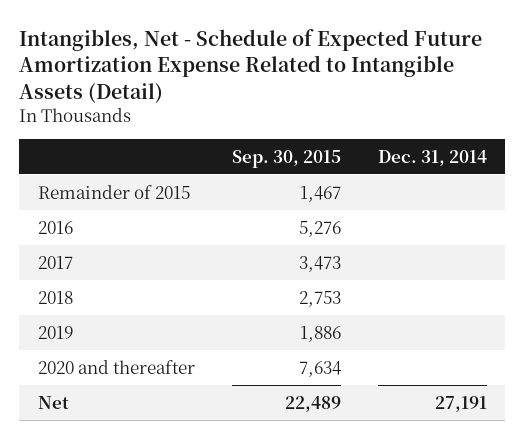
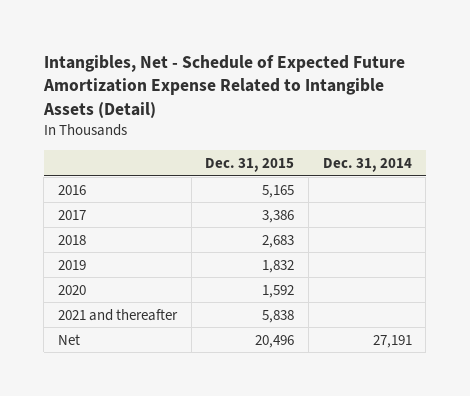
- | Sep. 30, 2015 | Dec. 31, 2014
+ | Dec. 31, 2015 | Dec. 31, 2014
- Remainder of 2015 | 1,467 |
- 2020 and thereafter | 7,634 |
+ 2020 | 1,592 |
+ 2021 and thereafter | 5,838 |

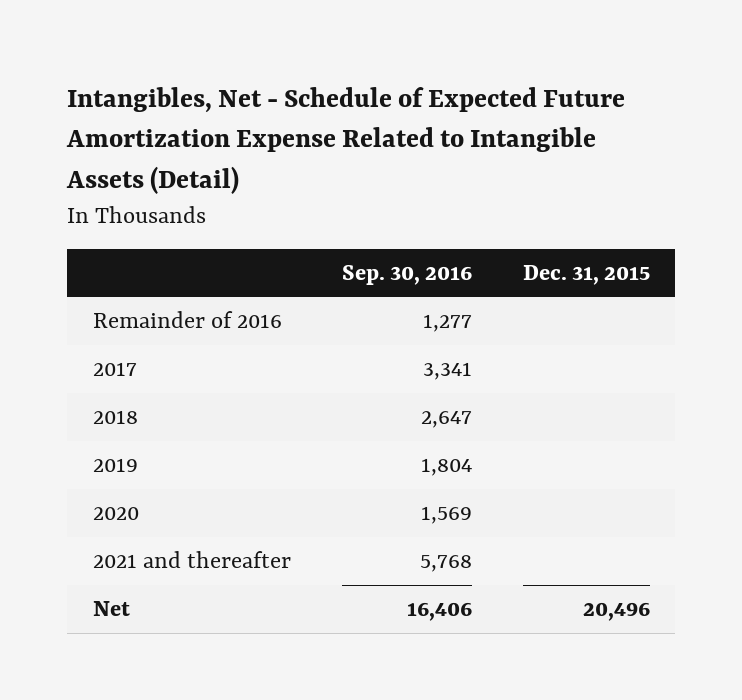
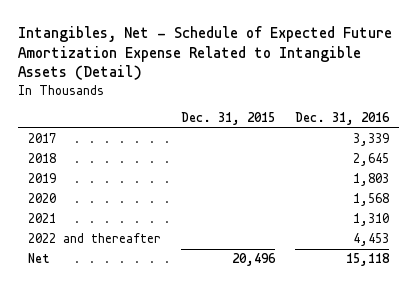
- | Sep. 30, 2016 | Dec. 31, 2015
+ | Dec. 31, 2015 | Dec. 31, 2016
- Remainder of 2016 | 1,277 |
- 2021 and thereafter | 5,768 |
+ 2021 | | 1,310
+ 2022 and thereafter | | 4,453

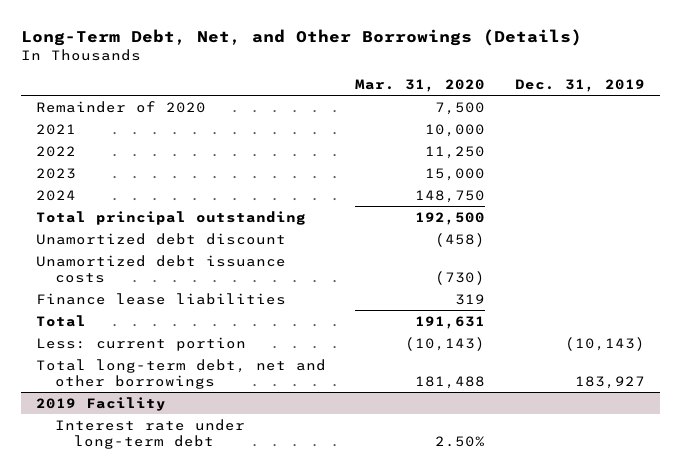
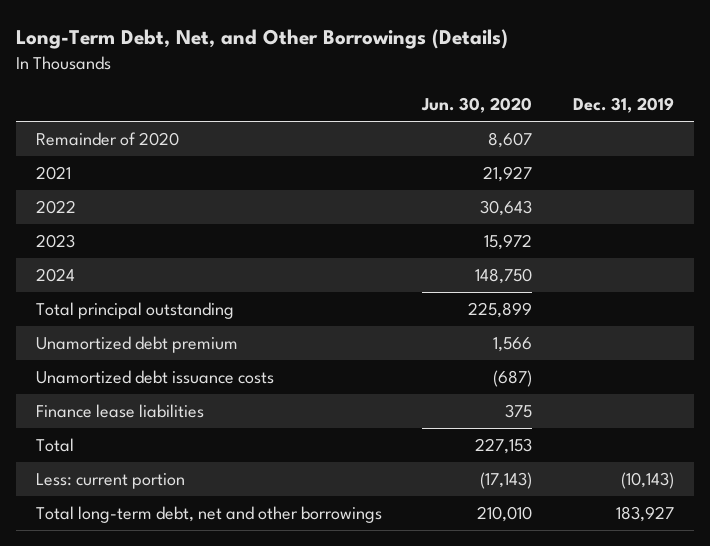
- | Mar. 31, 2020 | Dec. 31, 2019
+ | Jun. 30, 2020 | Dec. 31, 2019
- Unamortized debt discount | (458) |
+ Unamortized debt premium | 1,566 |
- 2019 Facility
- Interest rate under long-term debt | 2.50% |

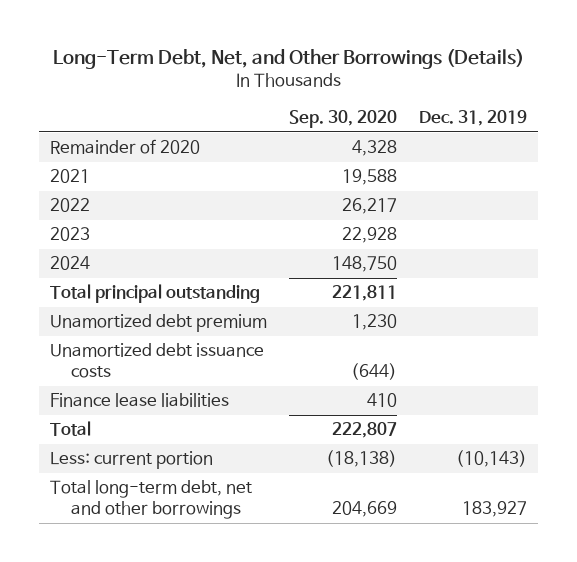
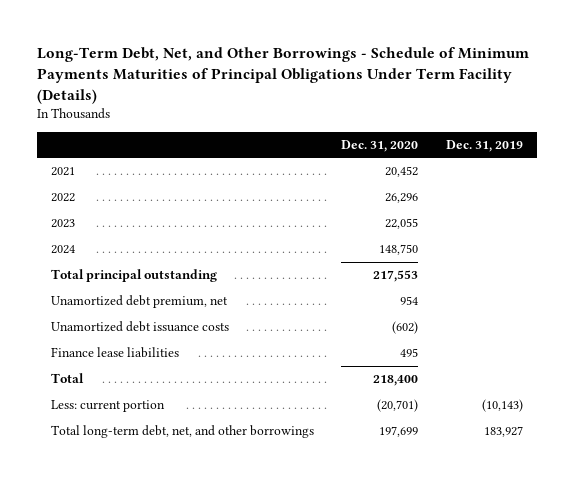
- Long-Term Debt, Net, and Other Borrowings (Details)
+ Long-Term Debt, Net, and Other Borrowings - Schedule of Minimum Payments Maturities of Principal Obligations Under Term Facility (Details)
- | Sep. 30, 2020 | Dec. 31, 2019
+ | Dec. 31, 2020 | Dec. 31, 2019
- Remainder of 2020 | 4,328 |
- Unamortized debt premium | 1,230 |
+ Unamortized debt premium, net | 954 |
- Total long-term debt, net and other borrowings | 204,669 | 183,927
+ Total long-term debt, net, and other borrowings | 197,699 | 183,927

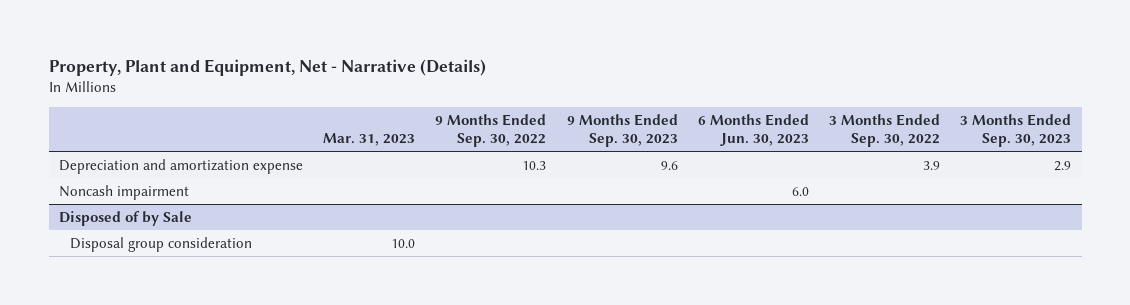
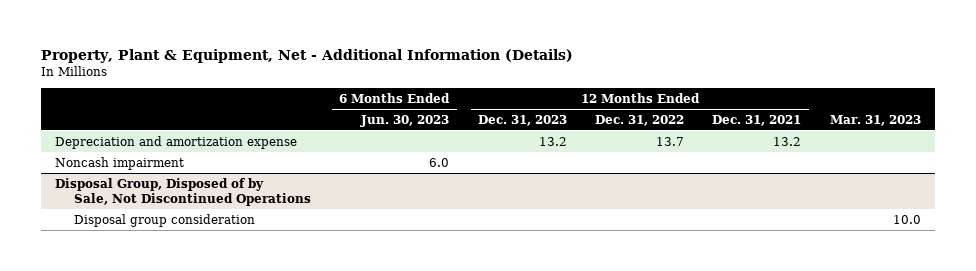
- Property, Plant and Equipment, Net - Narrative (Details)
+ Property, Plant & Equipment, Net - Additional Information (Details)
- | Mar. 31, 2023 | 9 Months Ended Sep. 30, 2022 | 9 Months Ended Sep. 30, 2023 | 6 Months Ended Jun. 30, 2023 | 3 Months Ended Sep. 30, 2022 | 3 Months Ended Sep. 30, 2023
+ | 6 Months Ended Jun. 30, 2023 | 12 Months Ended Dec. 31, 2023 | 12 Months Ended Dec. 31, 2022 | 12 Months Ended Dec. 31, 2021 | Mar. 31, 2023
- Disposed of by Sale
+ Disposal Group, Disposed of by Sale, Not Discontinued Operations

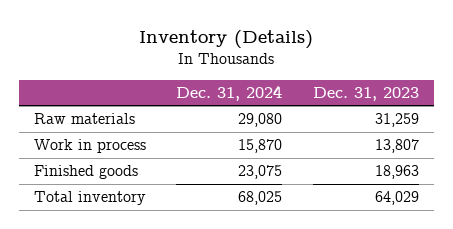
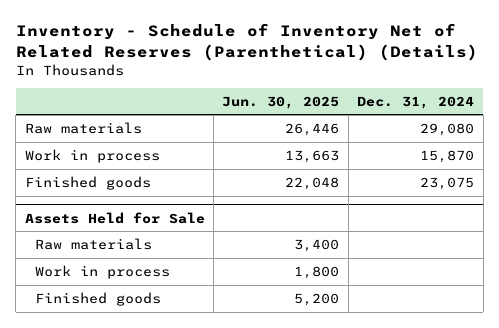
- Inventory (Details)
+ Inventory - Schedule of Inventory Net of Related Reserves (Parenthetical) (Details)
- | Dec. 31, 2024 | Dec. 31, 2023
+ | Jun. 30, 2025 | Dec. 31, 2024
- Total inventory | 68,025 | 64,029
+ Assets Held for Sale
+ Raw materials | 3,400 |
+ Work in process | 1,800 |
+ Finished goods | 5,200 |

